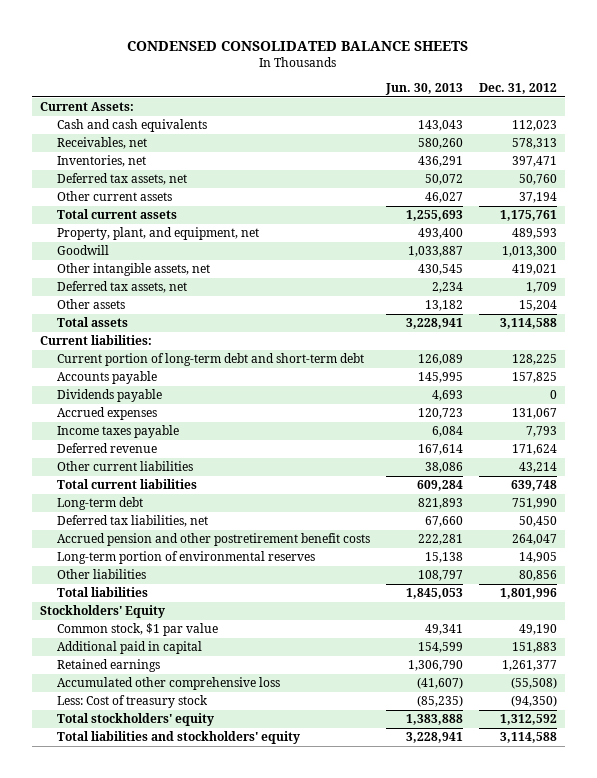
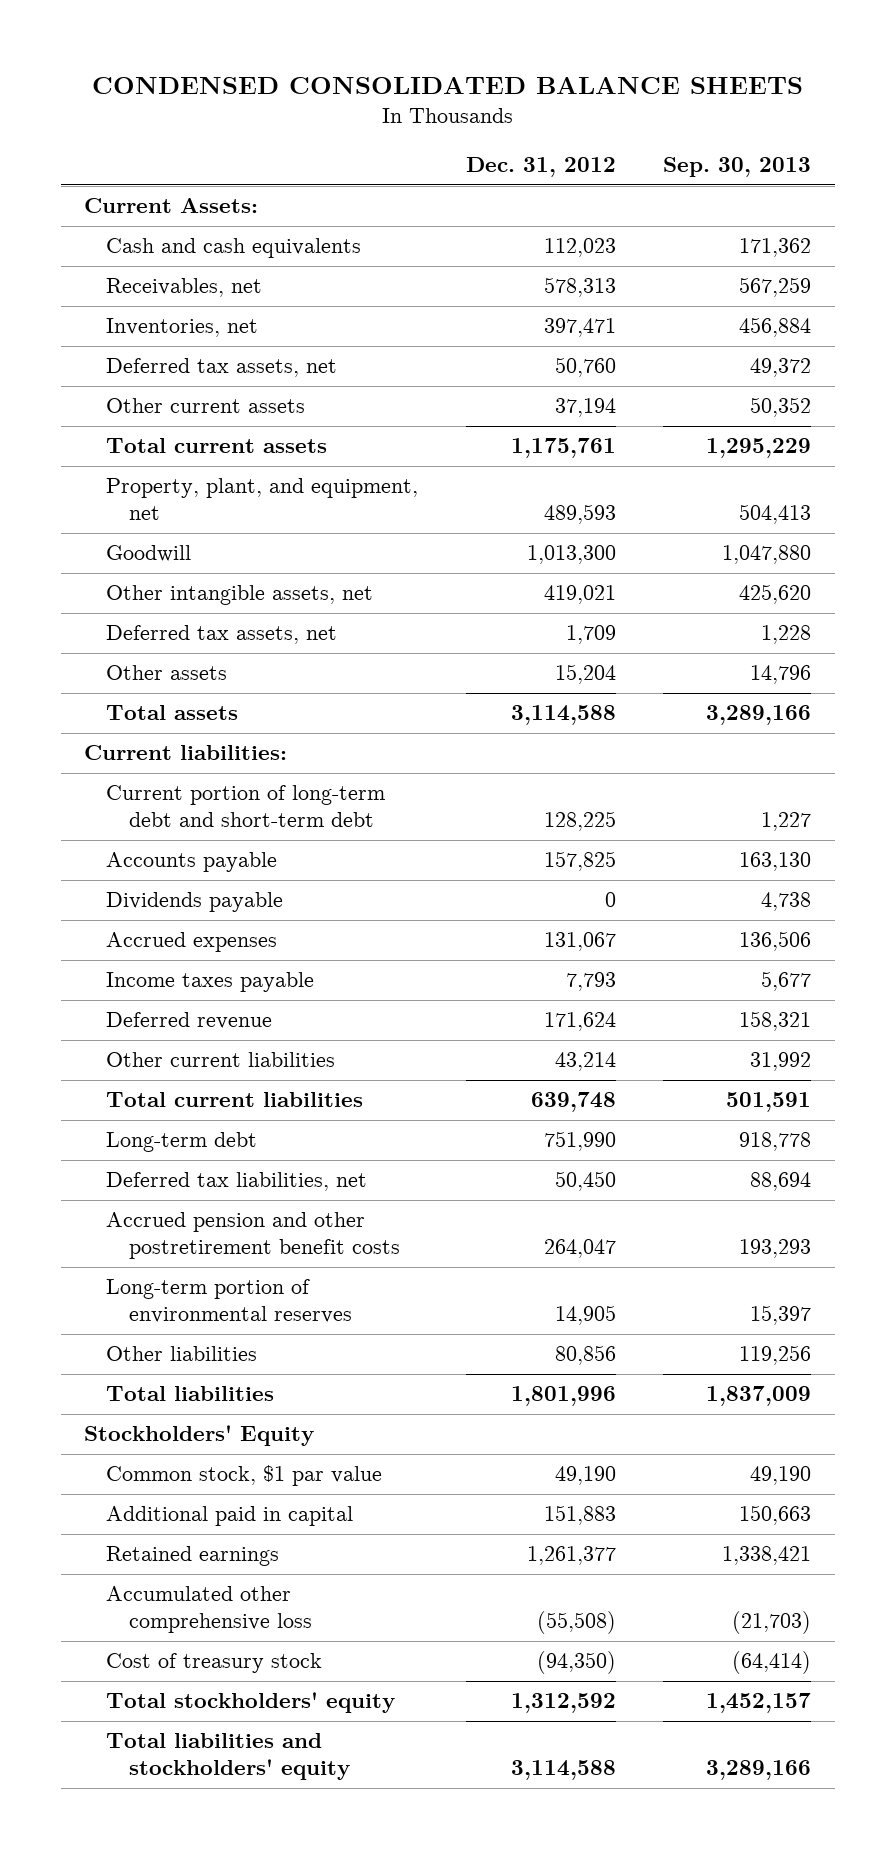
- | Jun. 30, 2013 | Dec. 31, 2012
+ | Dec. 31, 2012 | Sep. 30, 2013
- Less: Cost of treasury stock | (85,235) | (94,350)
+ Cost of treasury stock | (94,350) | (64,414)

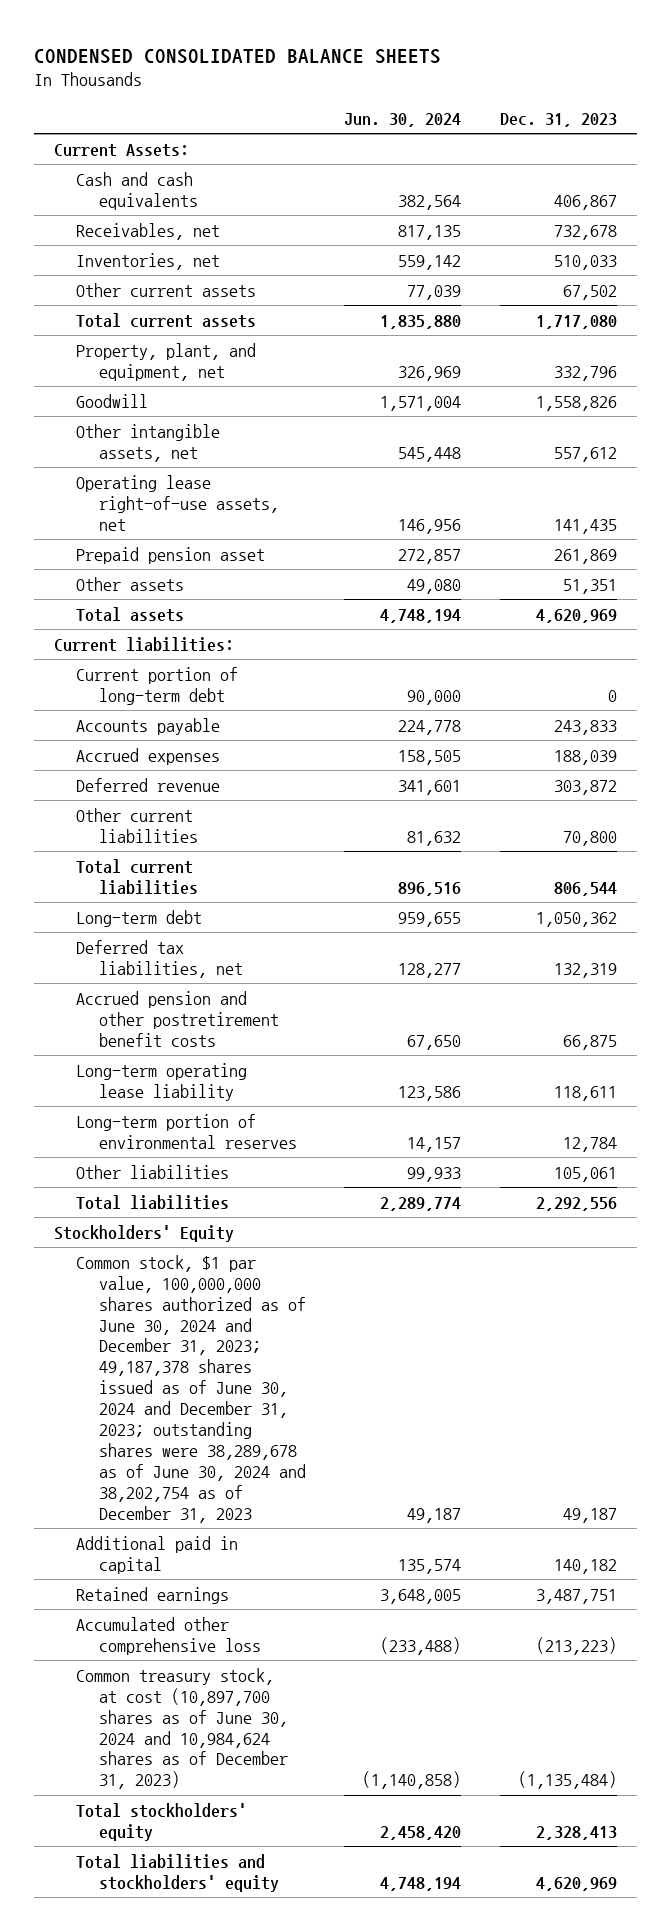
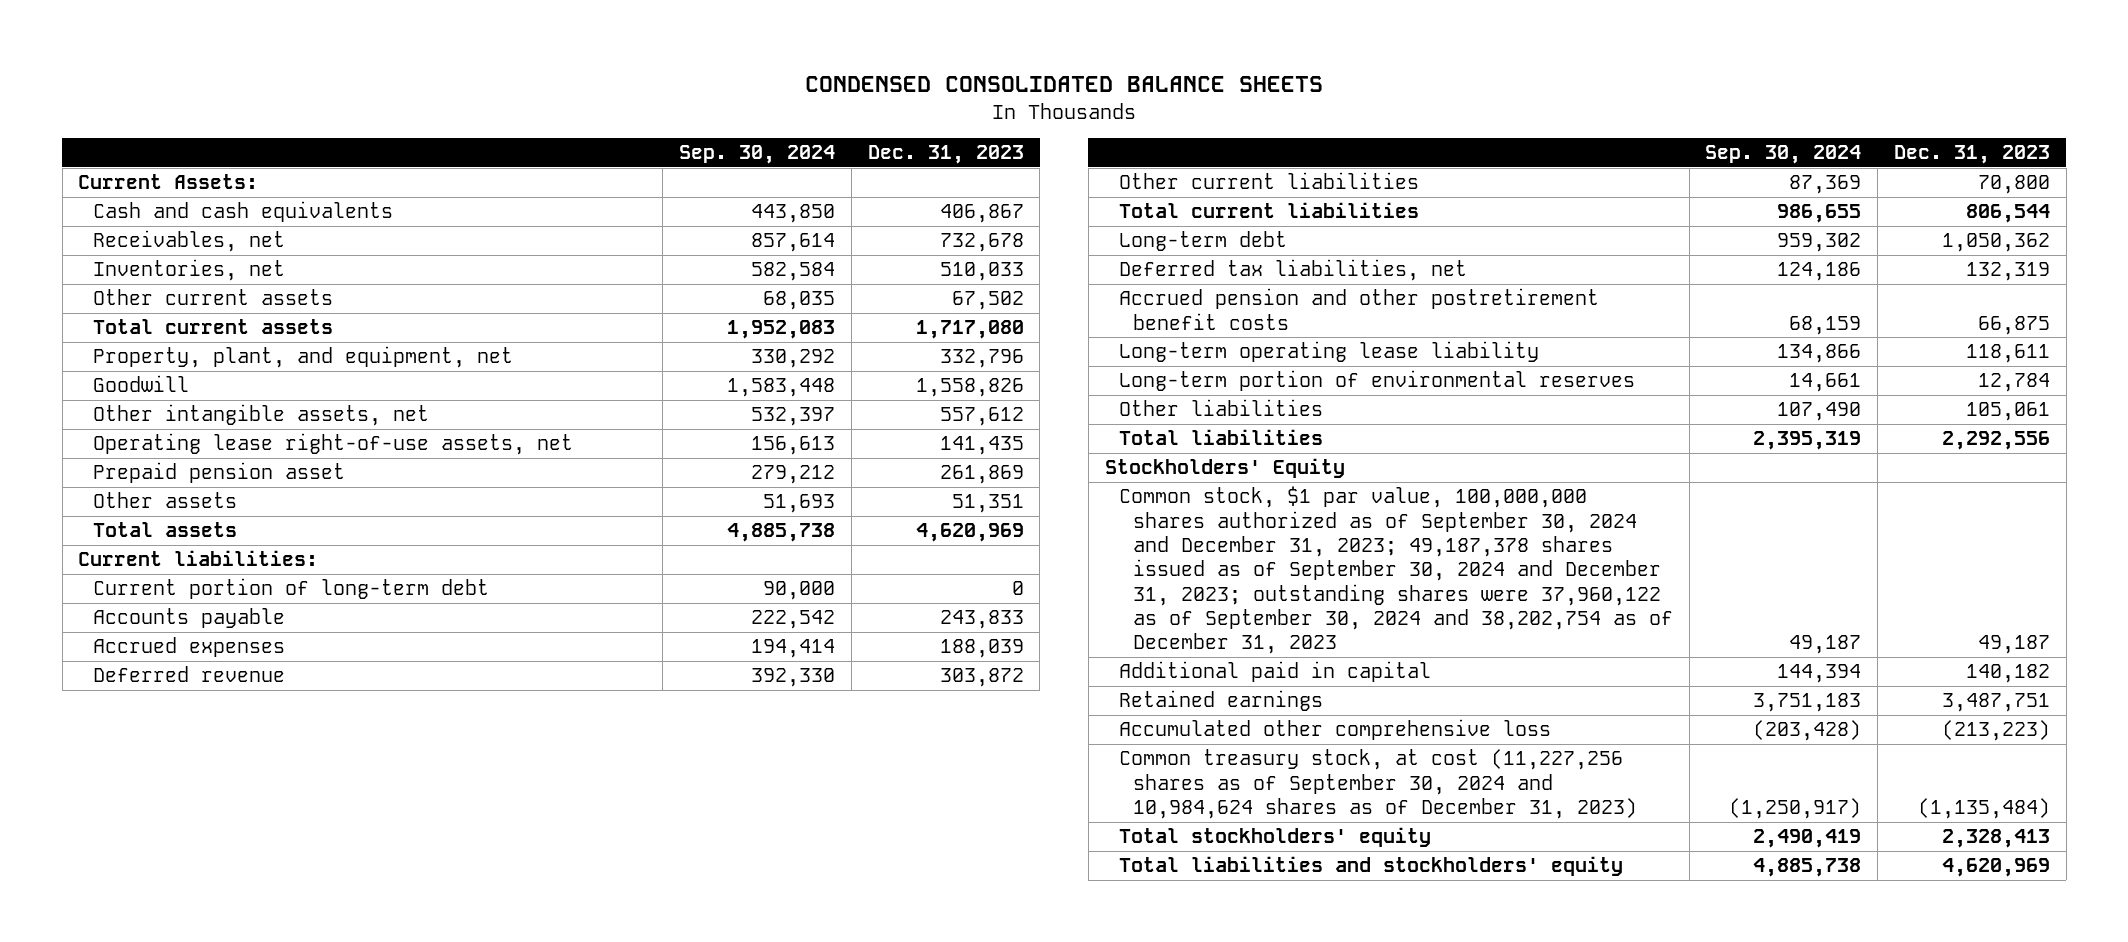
- | Jun. 30, 2024 | Dec. 31, 2023
+ | Sep. 30, 2024 | Dec. 31, 2023
- Common stock, $1 par value, 100,000,000 shares authorized as of June 30, 2024 and December 31, 2023; 49,187,378 shares issued as of June 30, 2024 and December 31, 2023; outstanding shares were 38,289,678 as of June 30, 2024 and 38,202,754 as of December 31, 2023 | 49,187 | 49,187
+ Common stock, $1 par value, 100,000,000 shares authorized as of September 30, 2024 and December 31, 2023; 49,187,378 shares issued as of September 30, 2024 and December 31, 2023; outstanding shares were 37,960,122 as of September 30, 2024 and 38,202,754 as of December 31, 2023 | 49,187 | 49,187
- Common treasury stock, at cost (10,897,700 shares as of June 30, 2024 and 10,984,624 shares as of December 31, 2023) | (1,140,858) | (1,135,484)
+ Common treasury stock, at cost (11,227,256 shares as of September 30, 2024 and 10,984,624 shares as of December 31, 2023) | (1,250,917) | (1,135,484)

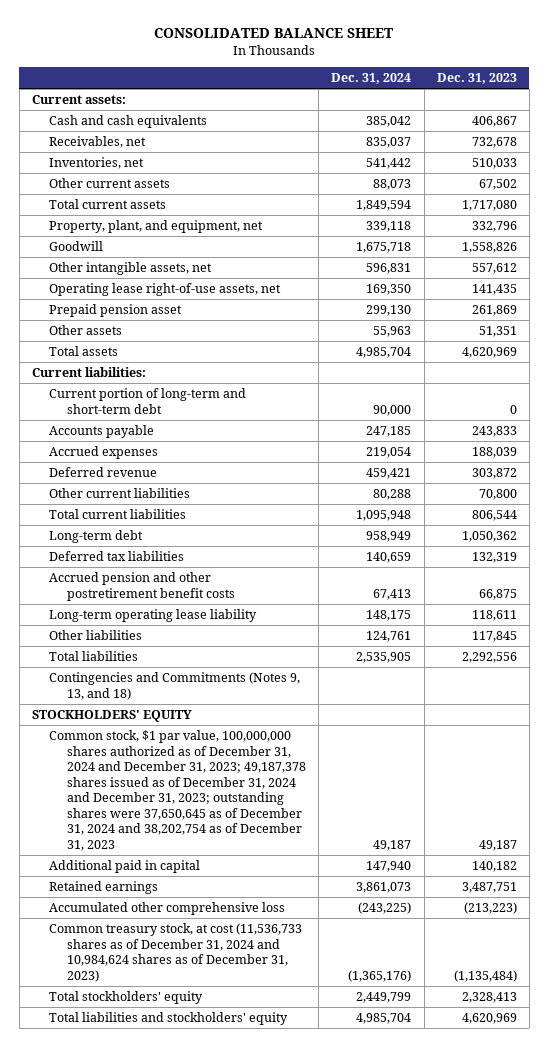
- CONDENSED CONSOLIDATED BALANCE SHEETS
+ CONSOLIDATED BALANCE SHEET
- | Sep. 30, 2024 | Dec. 31, 2023
+ | Dec. 31, 2024 | Dec. 31, 2023
- Current Assets:
+ Current assets:
- Current portion of long-term debt | 90,000 | 0
+ Current portion of long-term and short-term debt | 90,000 | 0
- Deferred tax liabilities, net | 124,186 | 132,319
+ Deferred tax liabilities | 140,659 | 132,319
- Long-term portion of environmental reserves | 14,661 | 12,784
- Other liabilities | 107,490 | 105,061
+ Other liabilities | 124,761 | 117,845
- Stockholders' Equity
- Common stock, $1 par value, 100,000,000 shares authorized as of September 30, 2024 and December 31, 2023; 49,187,378 shares issued as of September 30, 2024 and December 31, 2023; outstanding shares were 37,960,122 as of September 30, 2024 and 38,202,754 as of December 31, 2023 | 49,187 | 49,187
+ Contingencies and Commitments (Notes 9, 13, and 18)
+ STOCKHOLDERS' EQUITY
+ Common stock, $1 par value, 100,000,000 shares authorized as of December 31, 2024 and December 31, 2023; 49,187,378 shares issued as of December 31, 2024 and December 31, 2023; outstanding shares were 37,650,645 as of December 31, 2024 and 38,202,754 as of December 31, 2023 | 49,187 | 49,187
- Common treasury stock, at cost (11,227,256 shares as of September 30, 2024 and 10,984,624 shares as of December 31, 2023) | (1,250,917) | (1,135,484)
+ Common treasury stock, at cost (11,536,733 shares as of December 31, 2024 and 10,984,624 shares as of December 31, 2023) | (1,365,176) | (1,135,484)

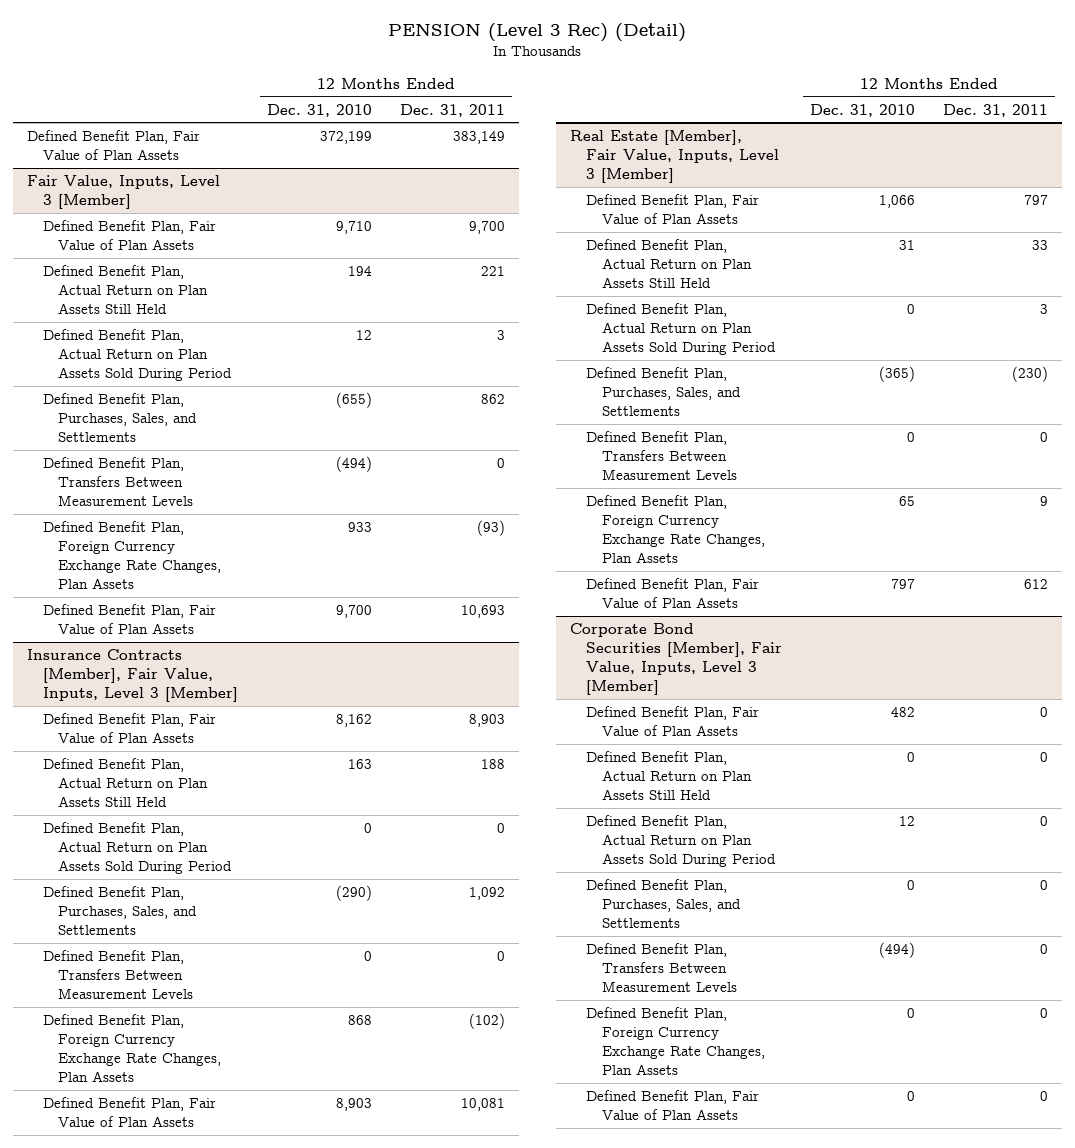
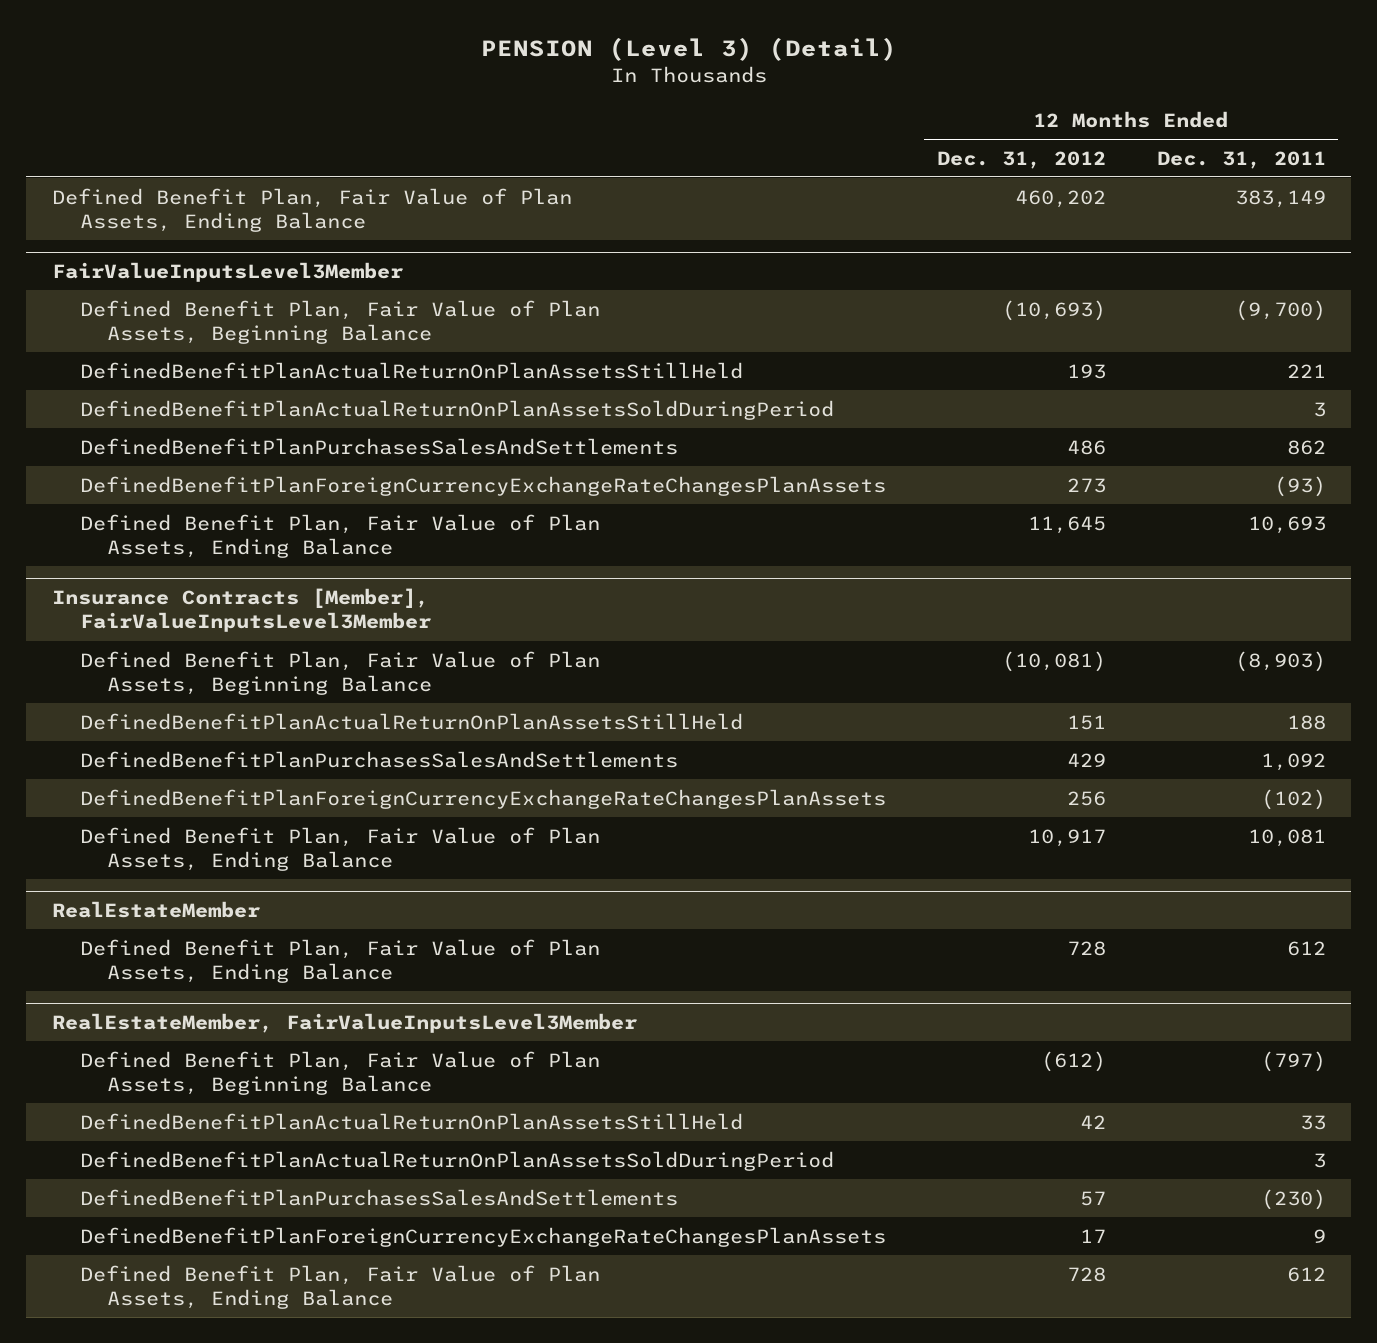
- PENSION (Level 3 Rec) (Detail)
+ PENSION (Level 3) (Detail)
- | 12 Months Ended Dec. 31, 2010 | 12 Months Ended Dec. 31, 2011
+ | 12 Months Ended Dec. 31, 2012 | 12 Months Ended Dec. 31, 2011
- Defined Benefit Plan, Fair Value of Plan Assets | 372,199 | 383,149
- Fair Value, Inputs, Level 3 [Member]
- Defined Benefit Plan, Fair Value of Plan Assets | 9,710 | 9,700
- Defined Benefit Plan, Actual Return on Plan Assets Still Held | 194 | 221
- Defined Benefit Plan, Actual Return on Plan Assets Sold During Period | 12 | 3
- Defined Benefit Plan, Purchases, Sales, and Settlements | (655) | 862
- Defined Benefit Plan, Transfers Between Measurement Levels | (494) | 0
- Defined Benefit Plan, Foreign Currency Exchange Rate Changes, Plan Assets | 933 | (93)
- Defined Benefit Plan, Fair Value of Plan Assets | 9,700 | 10,693
- Insurance Contracts [Member], Fair Value, Inputs, Level 3 [Member]
- Defined Benefit Plan, Fair Value of Plan Assets | 8,162 | 8,903
- Defined Benefit Plan, Actual Return on Plan Assets Still Held | 163 | 188
- Defined Benefit Plan, Actual Return on Plan Assets Sold During Period | 0 | 0
- Defined Benefit Plan, Purchases, Sales, and Settlements | (290) | 1,092
- Defined Benefit Plan, Transfers Between Measurement Levels | 0 | 0
- Defined Benefit Plan, Foreign Currency Exchange Rate Changes, Plan Assets | 868 | (102)
- Defined Benefit Plan, Fair Value of Plan Assets | 8,903 | 10,081
- Real Estate [Member], Fair Value, Inputs, Level 3 [Member]
- Defined Benefit Plan, Fair Value of Plan Assets | 1,066 | 797
- Defined Benefit Plan, Actual Return on Plan Assets Still Held | 31 | 33
- Defined Benefit Plan, Actual Return on Plan Assets Sold During Period | 0 | 3
- Defined Benefit Plan, Purchases, Sales, and Settlements | (365) | (230)
- Defined Benefit Plan, Transfers Between Measurement Levels | 0 | 0
- Defined Benefit Plan, Foreign Currency Exchange Rate Changes, Plan Assets | 65 | 9
- Defined Benefit Plan, Fair Value of Plan Assets | 797 | 612
- Corporate Bond Securities [Member], Fair Value, Inputs, Level 3 [Member]
- Defined Benefit Plan, Fair Value of Plan Assets | 482 | 0
- Defined Benefit Plan, Actual Return on Plan Assets Still Held | 0 | 0
- Defined Benefit Plan, Actual Return on Plan Assets Sold During Period | 12 | 0
- Defined Benefit Plan, Purchases, Sales, and Settlements | 0 | 0
- Defined Benefit Plan, Transfers Between Measurement Levels | (494) | 0
- Defined Benefit Plan, Foreign Currency Exchange Rate Changes, Plan Assets | 0 | 0
- Defined Benefit Plan, Fair Value of Plan Assets | 0 | 0
+ Defined Benefit Plan, Fair Value of Plan Assets, Ending Balance | 460,202 | 383,149
+ FairValueInputsLevel3Member
+ Defined Benefit Plan, Fair Value of Plan Assets, Beginning Balance | (10,693) | (9,700)
+ DefinedBenefitPlanActualReturnOnPlanAssetsStillHeld | 193 | 221
+ DefinedBenefitPlanActualReturnOnPlanAssetsSoldDuringPeriod | | 3
+ DefinedBenefitPlanPurchasesSalesAndSettlements | 486 | 862
+ DefinedBenefitPlanForeignCurrencyExchangeRateChangesPlanAssets | 273 | (93)
+ Defined Benefit Plan, Fair Value of Plan Assets, Ending Balance | 11,645 | 10,693
+ Insurance Contracts [Member], FairValueInputsLevel3Member
+ Defined Benefit Plan, Fair Value of Plan Assets, Beginning Balance | (10,081) | (8,903)
+ DefinedBenefitPlanActualReturnOnPlanAssetsStillHeld | 151 | 188
+ DefinedBenefitPlanPurchasesSalesAndSettlements | 429 | 1,092
+ DefinedBenefitPlanForeignCurrencyExchangeRateChangesPlanAssets | 256 | (102)
+ Defined Benefit Plan, Fair Value of Plan Assets, Ending Balance | 10,917 | 10,081
+ RealEstateMember
+ Defined Benefit Plan, Fair Value of Plan Assets, Ending Balance | 728 | 612
+ RealEstateMember, FairValueInputsLevel3Member
+ Defined Benefit Plan, Fair Value of Plan Assets, Beginning Balance | (612) | (797)
+ DefinedBenefitPlanActualReturnOnPlanAssetsStillHeld | 42 | 33
+ DefinedBenefitPlanActualReturnOnPlanAssetsSoldDuringPeriod | | 3
+ DefinedBenefitPlanPurchasesSalesAndSettlements | 57 | (230)
+ DefinedBenefitPlanForeignCurrencyExchangeRateChangesPlanAssets | 17 | 9
+ Defined Benefit Plan, Fair Value of Plan Assets, Ending Balance | 728 | 612

